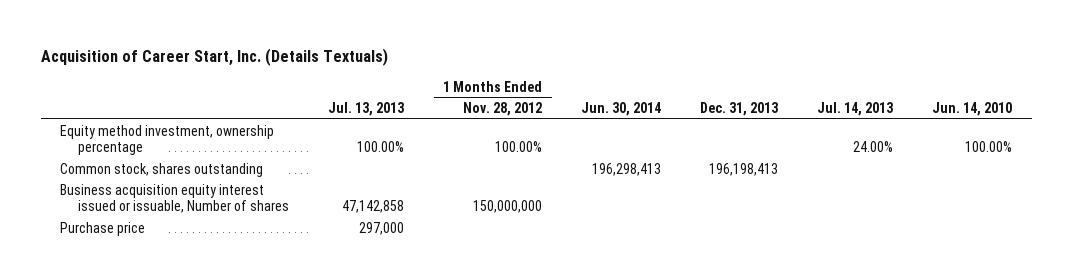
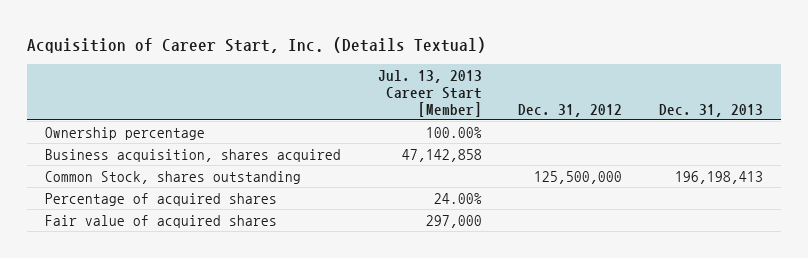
- Acquisition of Career Start, Inc. (Details Textuals)
+ Acquisition of Career Start, Inc. (Details Textual)
- | Jul. 13, 2013 | 1 Months Ended Nov. 28, 2012 | Jun. 30, 2014 | Dec. 31, 2013 | Jul. 14, 2013 | Jun. 14, 2010
+ | Jul. 13, 2013 Career Start [Member] | Dec. 31, 2012 | Dec. 31, 2013
- Equity method investment, ownership percentage | 100.00% | 100.00% | | | 24.00% | 100.00%
- Common stock, shares outstanding | | | 196,298,413 | 196,198,413 | |
- Business acquisition equity interest issued or issuable, Number of shares | 47,142,858 | 150,000,000 | | | |
- Purchase price | 297,000 | | | | |
+ Ownership percentage | 100.00% | |
+ Business acquisition, shares acquired | 47,142,858 | |
+ Common Stock, shares outstanding | | 125,500,000 | 196,198,413
+ Percentage of acquired shares | 24.00% | |
+ Fair value of acquired shares | 297,000 | |

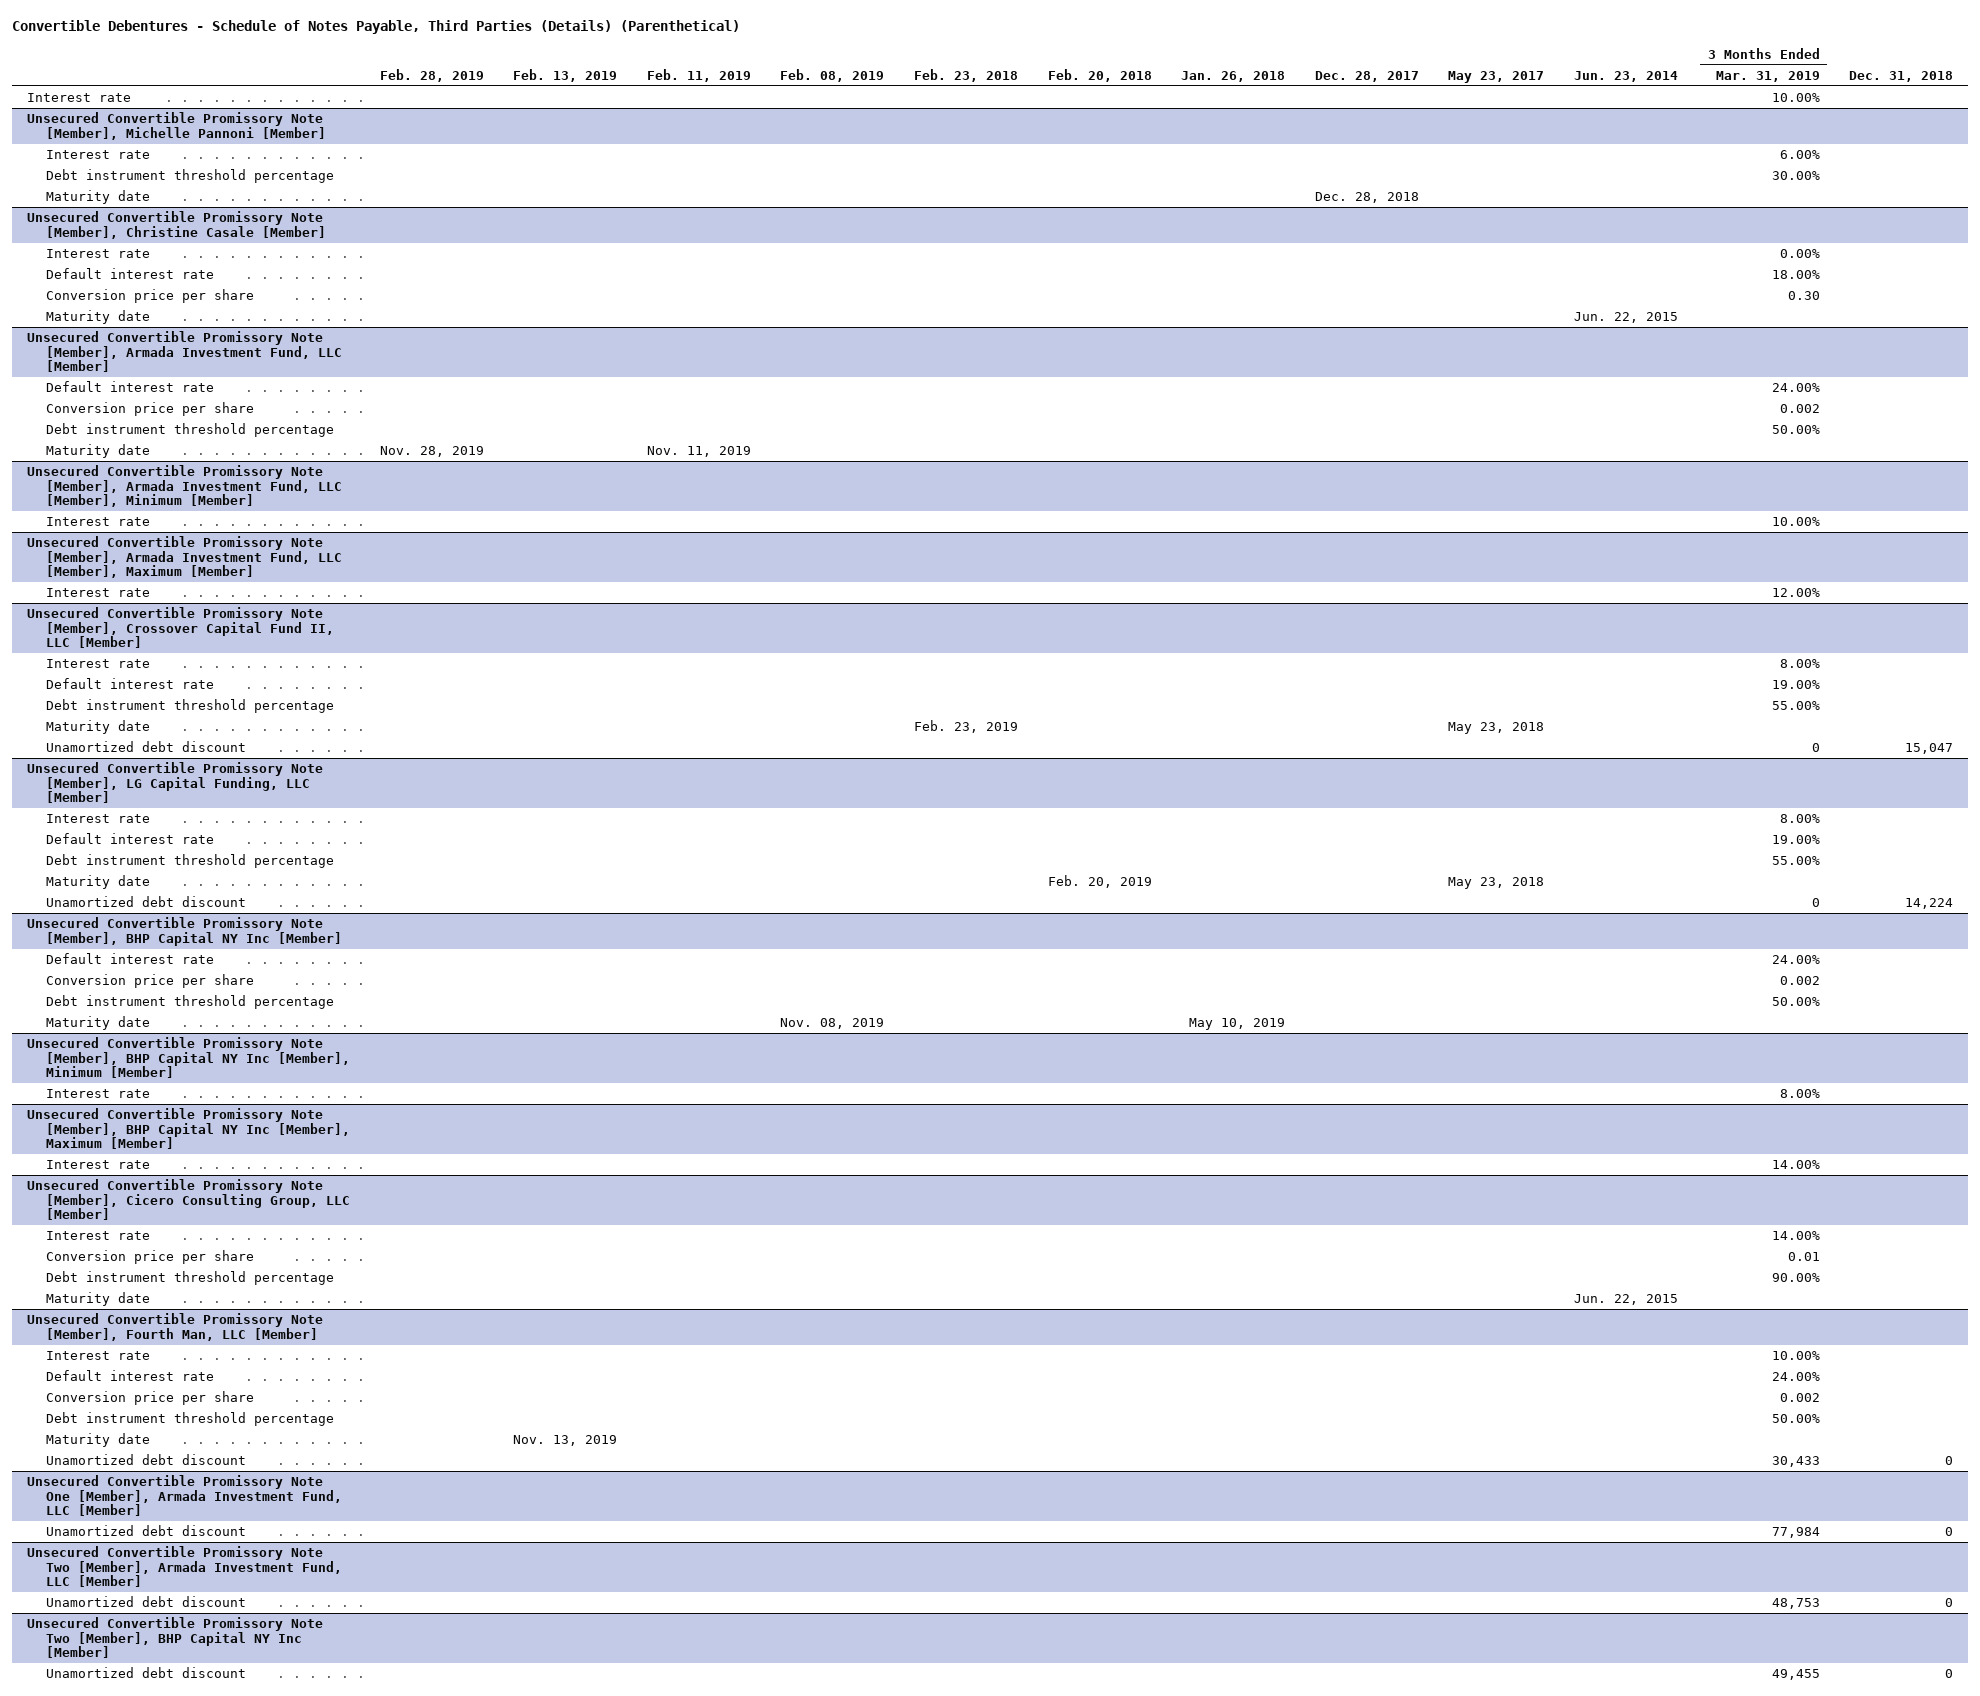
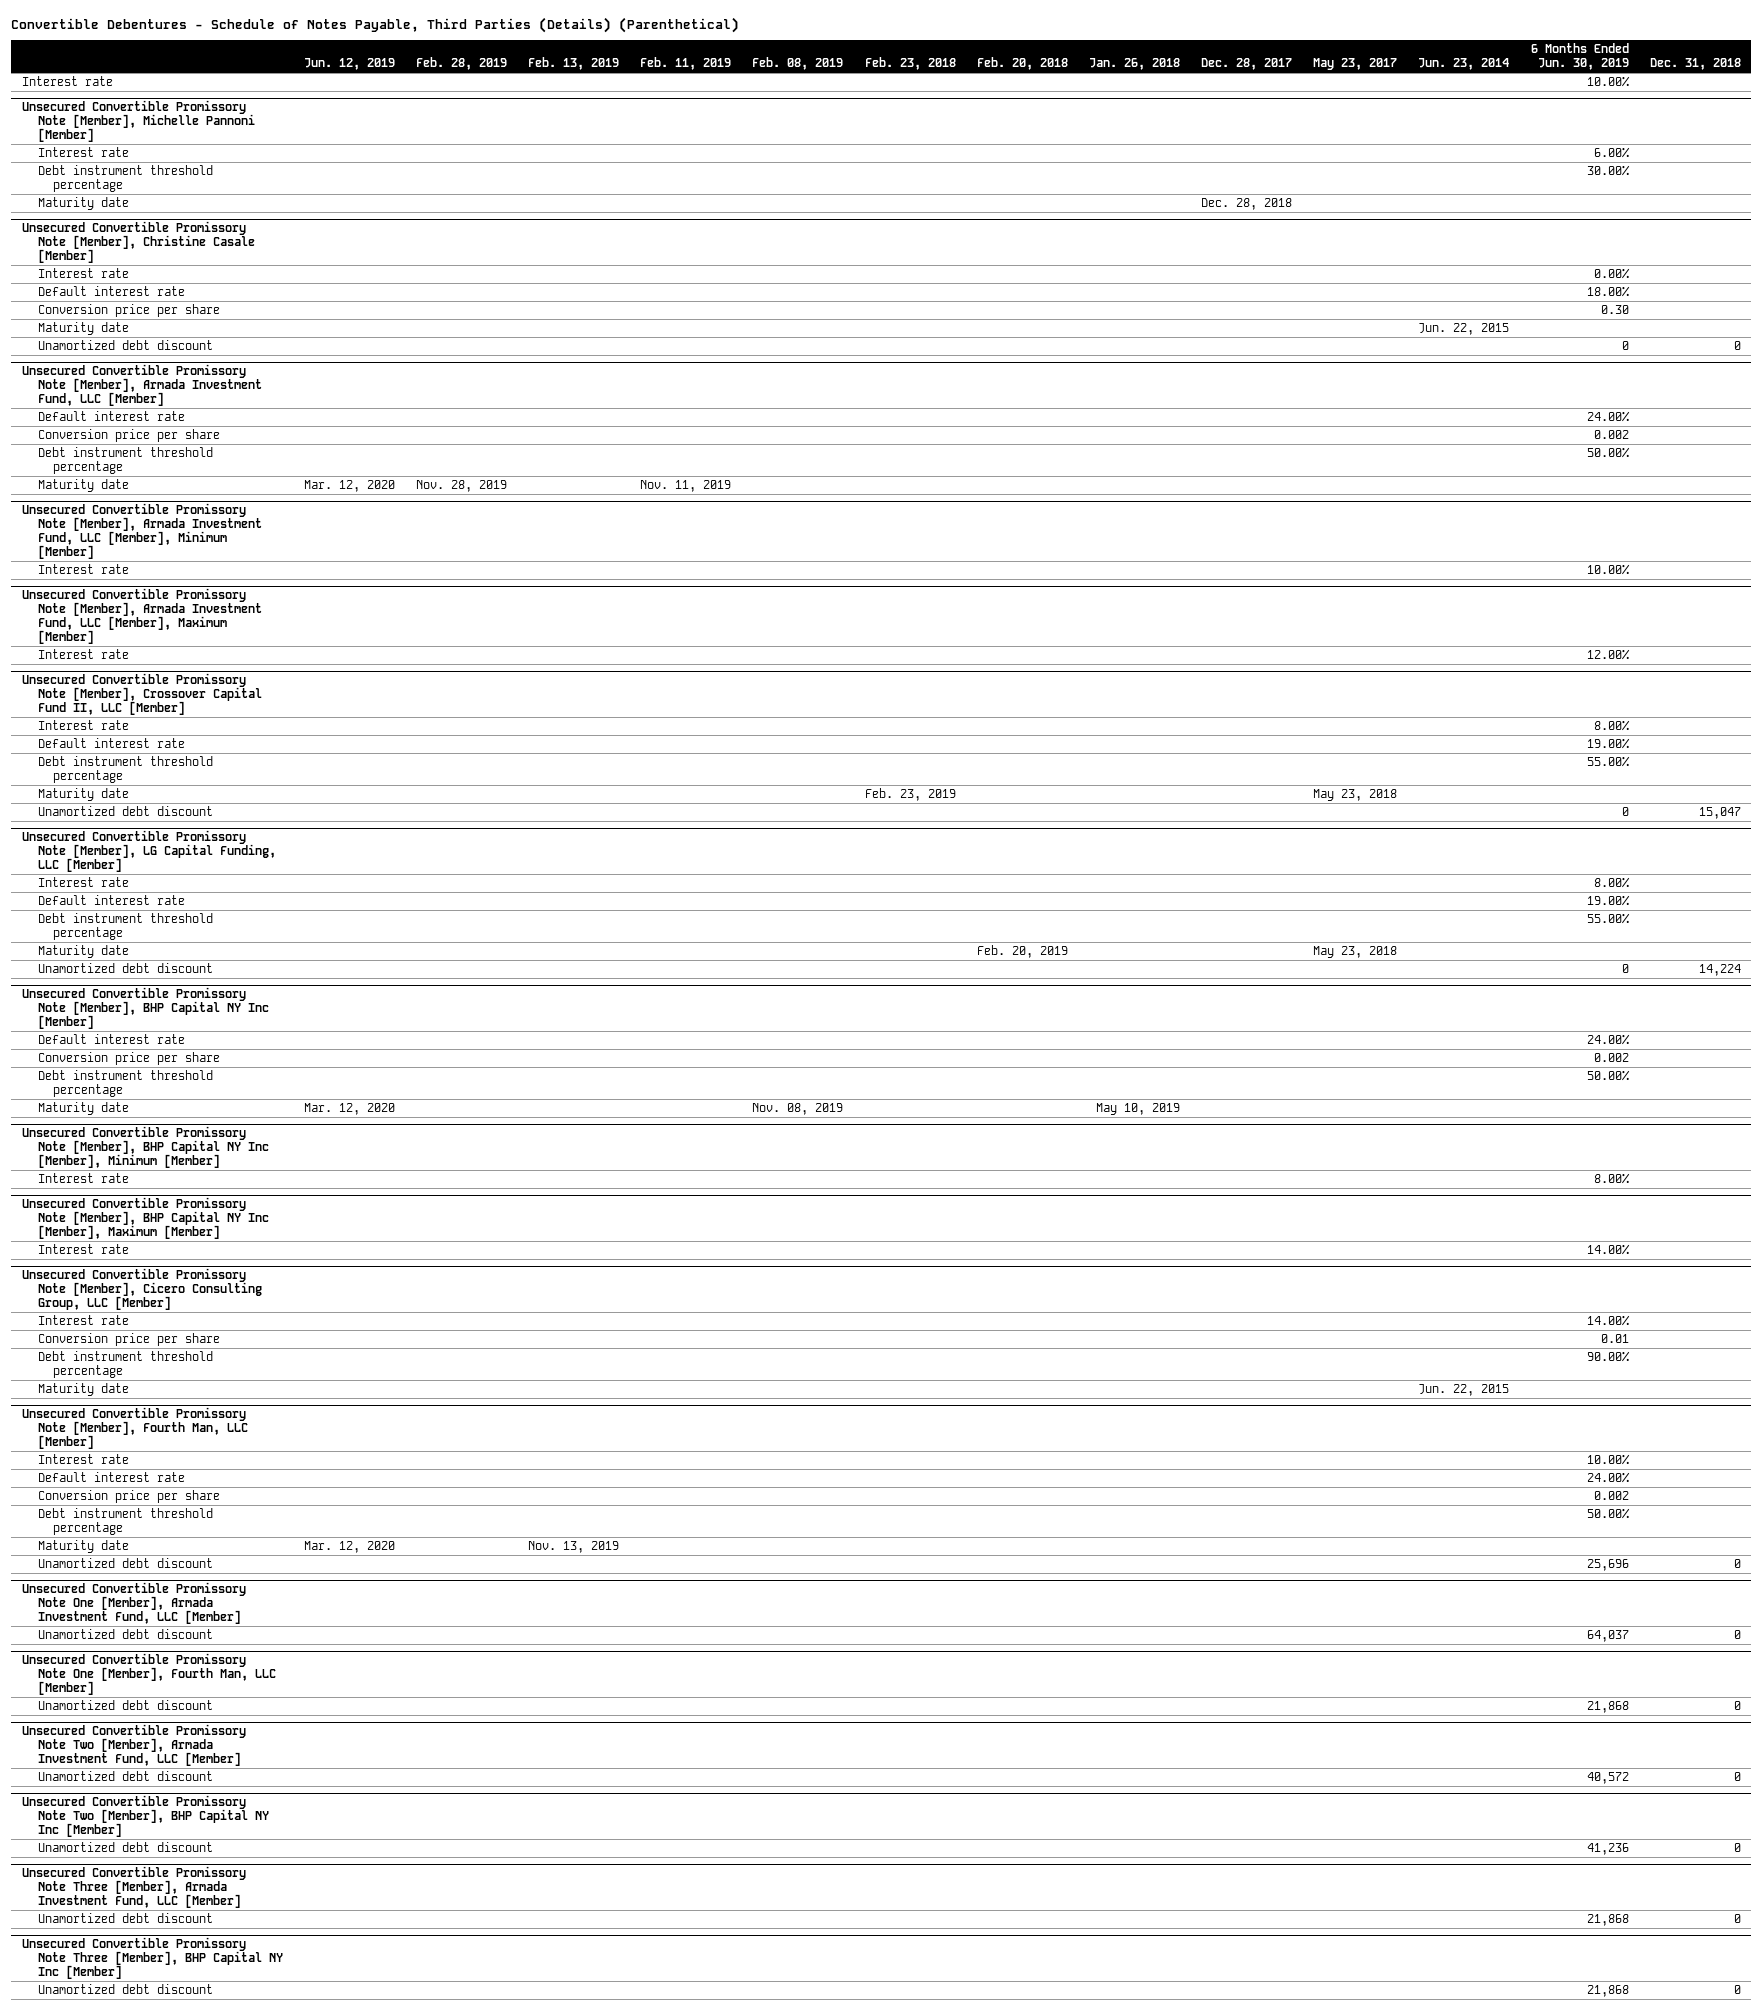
- | Feb. 28, 2019 | Feb. 13, 2019 | Feb. 11, 2019 | Feb. 08, 2019 | Feb. 23, 2018 | Feb. 20, 2018 | Jan. 26, 2018 | Dec. 28, 2017 | May 23, 2017 | Jun. 23, 2014 | 3 Months Ended Mar. 31, 2019 | Dec. 31, 2018
+ | Jun. 12, 2019 | Feb. 28, 2019 | Feb. 13, 2019 | Feb. 11, 2019 | Feb. 08, 2019 | Feb. 23, 2018 | Feb. 20, 2018 | Jan. 26, 2018 | Dec. 28, 2017 | May 23, 2017 | Jun. 23, 2014 | 6 Months Ended Jun. 30, 2019 | Dec. 31, 2018
@ Unsecured Convertible Promissory Note [Member], Christine Casale [Member]
+ Unamortized debt discount | | | | | | | | | | | | 0 | 0
+ Unsecured Convertible Promissory Note One [Member], Fourth Man, LLC [Member]
+ Unamortized debt discount | | | | | | | | | | | | 21,868 | 0
+ Unsecured Convertible Promissory Note Three [Member], Armada Investment Fund, LLC [Member]
+ Unamortized debt discount | | | | | | | | | | | | 21,868 | 0
+ Unsecured Convertible Promissory Note Three [Member], BHP Capital NY Inc [Member]
+ Unamortized debt discount | | | | | | | | | | | | 21,868 | 0

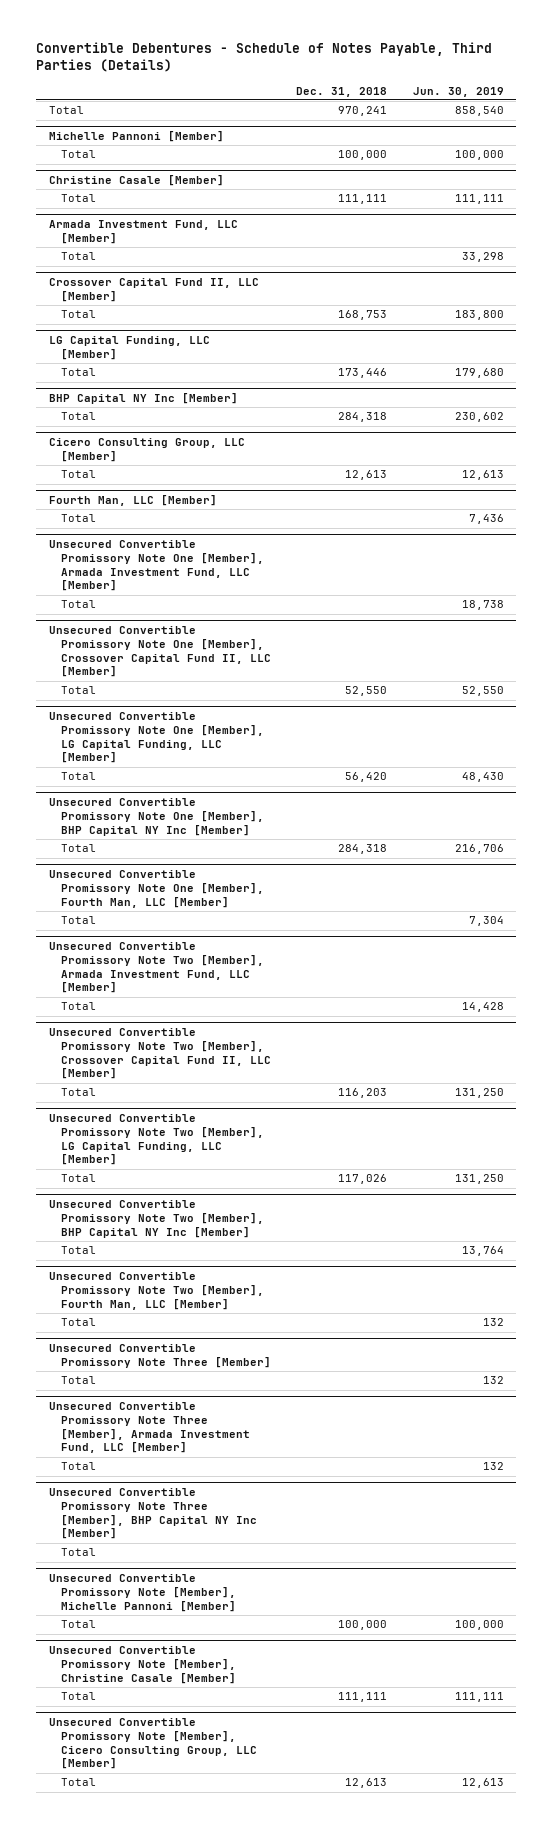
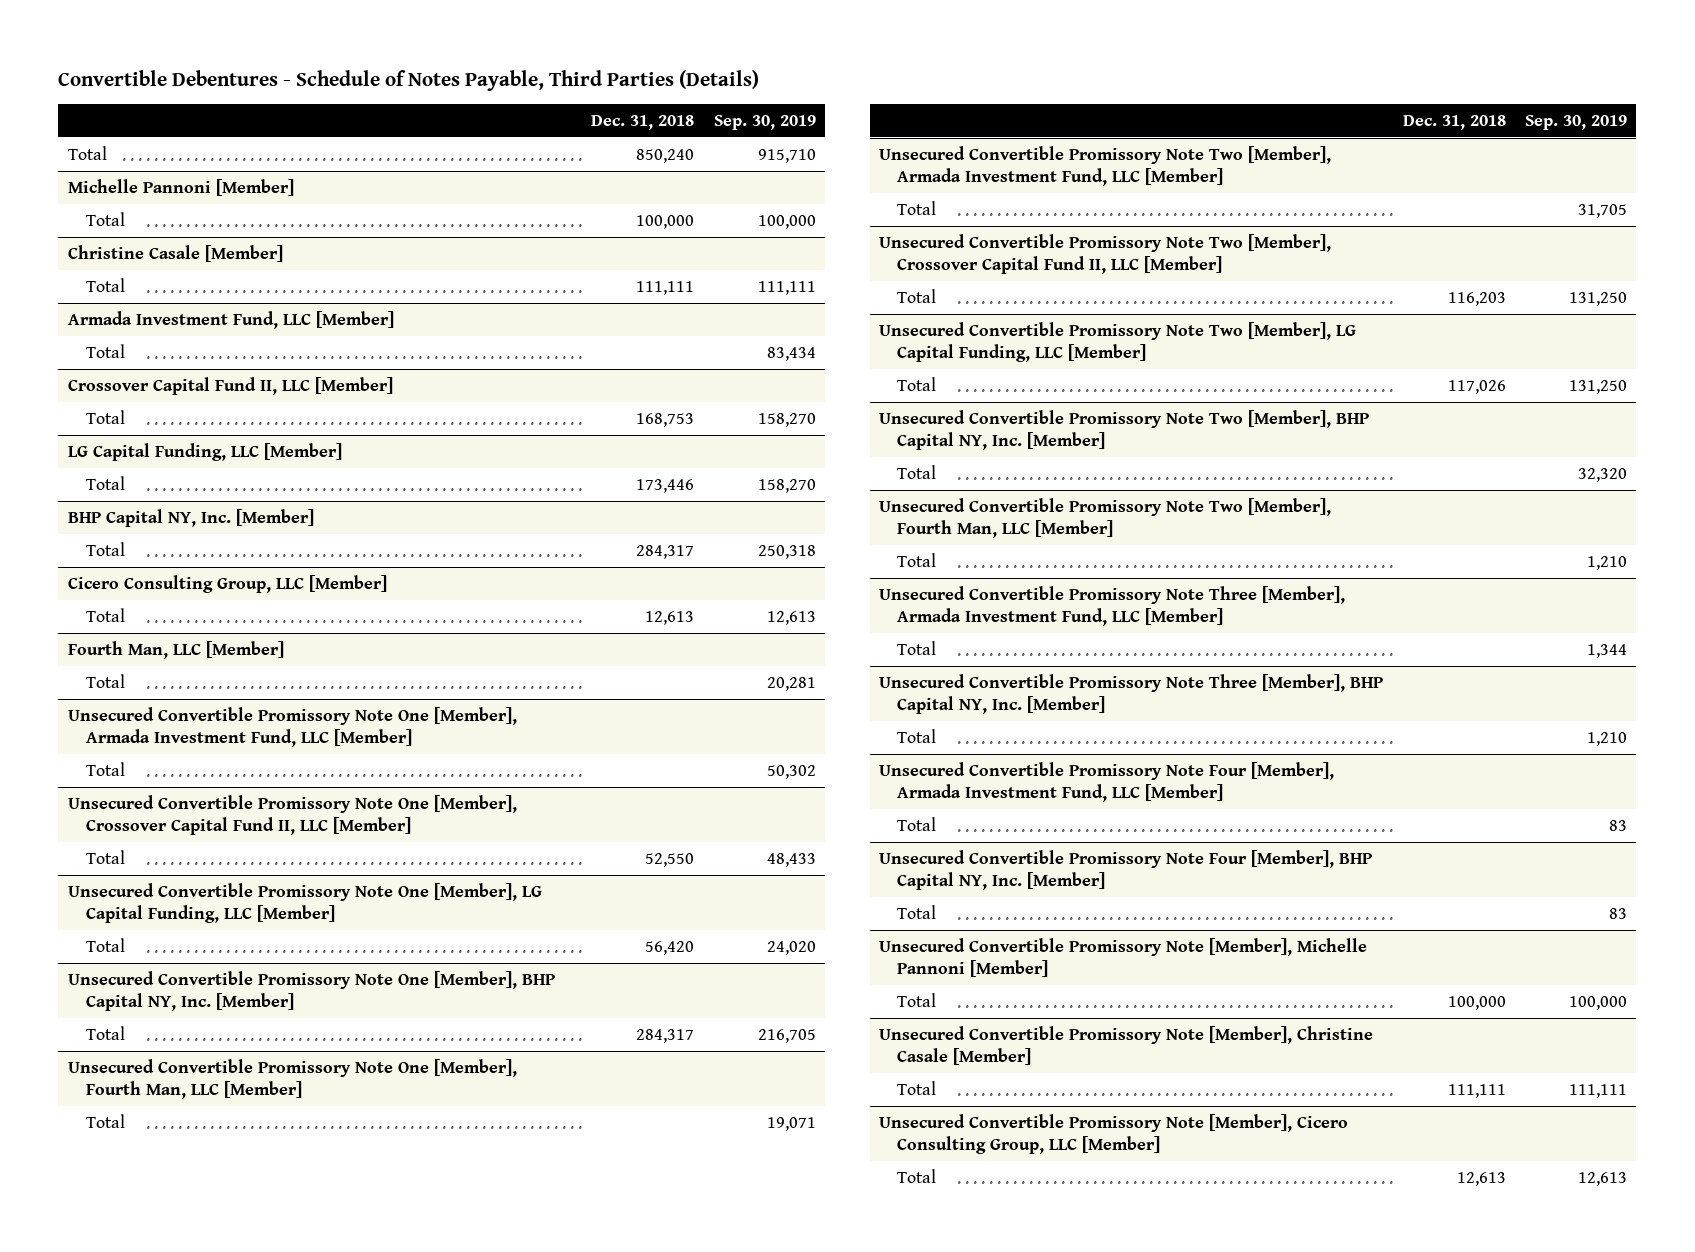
- | Dec. 31, 2018 | Jun. 30, 2019
+ | Dec. 31, 2018 | Sep. 30, 2019
- Total | 970,241 | 858,540
+ Total | 850,240 | 915,710
- BHP Capital NY Inc [Member]
- Total | 284,318 | 230,602
+ BHP Capital NY, Inc. [Member]
+ Total | 284,317 | 250,318
- Unsecured Convertible Promissory Note One [Member], BHP Capital NY Inc [Member]
- Total | 284,318 | 216,706
+ Unsecured Convertible Promissory Note One [Member], BHP Capital NY, Inc. [Member]
+ Total | 284,317 | 216,705
- Unsecured Convertible Promissory Note Two [Member], BHP Capital NY Inc [Member]
+ Unsecured Convertible Promissory Note Two [Member], BHP Capital NY, Inc. [Member]
- Unsecured Convertible Promissory Note Three [Member]
- Total | | 132
- Unsecured Convertible Promissory Note Three [Member], BHP Capital NY Inc [Member]
+ Unsecured Convertible Promissory Note Three [Member], BHP Capital NY, Inc. [Member]
+ Unsecured Convertible Promissory Note Four [Member], Armada Investment Fund, LLC [Member]
+ Total | | 83
+ Unsecured Convertible Promissory Note Four [Member], BHP Capital NY, Inc. [Member]
+ Total | | 83

